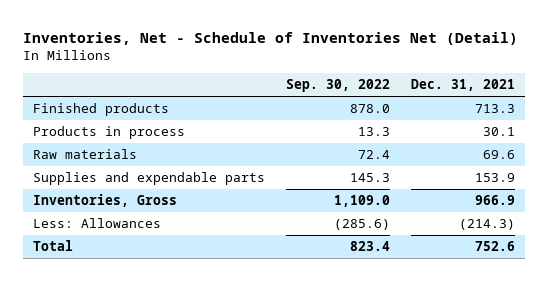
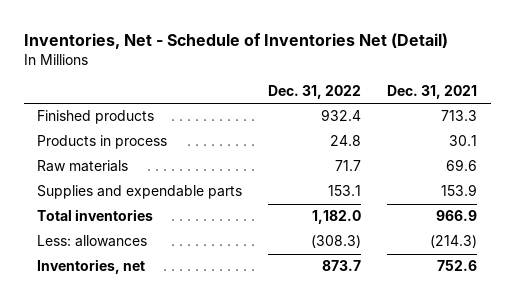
- | Sep. 30, 2022 | Dec. 31, 2021
+ | Dec. 31, 2022 | Dec. 31, 2021
- Inventories, Gross | 1,109.0 | 966.9
- Less: Allowances | (285.6) | (214.3)
- Total | 823.4 | 752.6
+ Total inventories | 1,182.0 | 966.9
+ Less: allowances | (308.3) | (214.3)
+ Inventories, net | 873.7 | 752.6

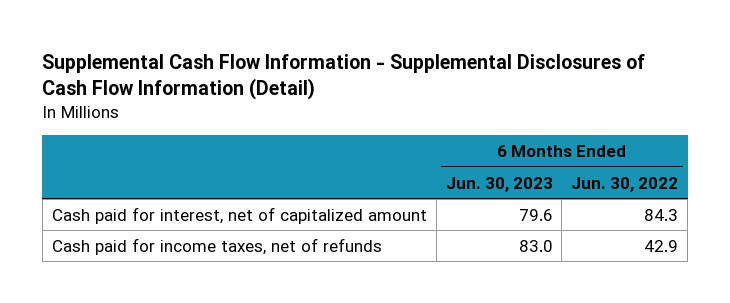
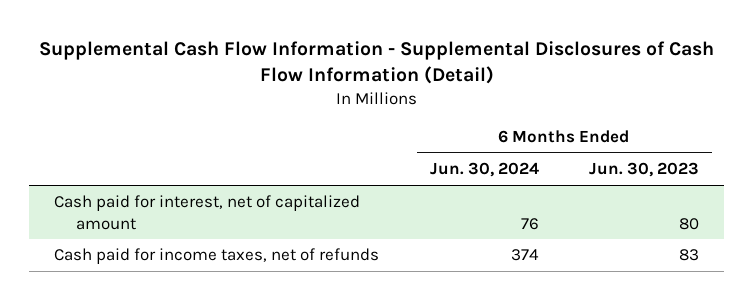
- | 6 Months Ended Jun. 30, 2023 | 6 Months Ended Jun. 30, 2022
+ | 6 Months Ended Jun. 30, 2024 | 6 Months Ended Jun. 30, 2023
- Cash paid for interest, net of capitalized amount | 79.6 | 84.3
- Cash paid for income taxes, net of refunds | 83.0 | 42.9
+ Cash paid for interest, net of capitalized amount | 76 | 80
+ Cash paid for income taxes, net of refunds | 374 | 83

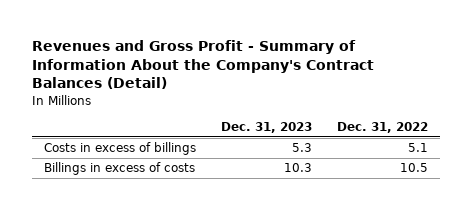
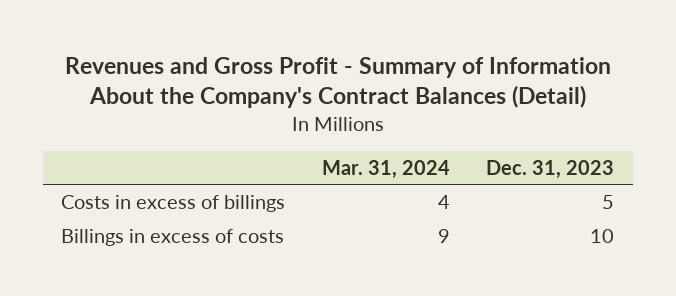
- | Dec. 31, 2023 | Dec. 31, 2022
+ | Mar. 31, 2024 | Dec. 31, 2023
- Costs in excess of billings | 5.3 | 5.1
- Billings in excess of costs | 10.3 | 10.5
+ Costs in excess of billings | 4 | 5
+ Billings in excess of costs | 9 | 10

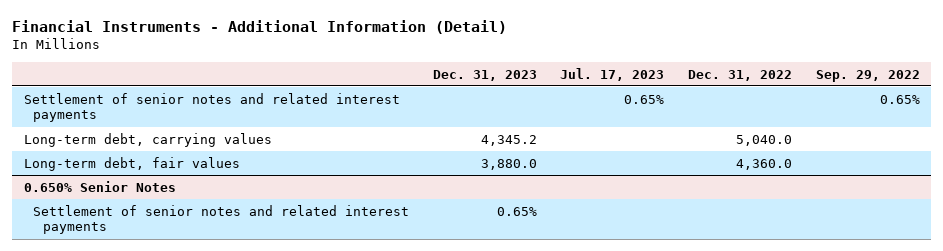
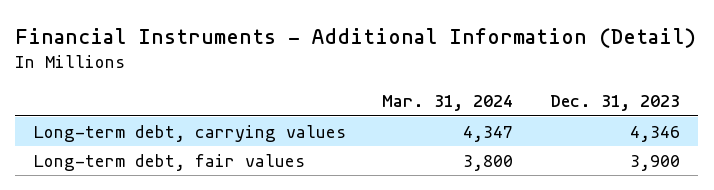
- | Dec. 31, 2023 | Jul. 17, 2023 | Dec. 31, 2022 | Sep. 29, 2022
+ | Mar. 31, 2024 | Dec. 31, 2023
- Settlement of senior notes and related interest payments | | 0.65% | | 0.65%
- Long-term debt, carrying values | 4,345.2 | | 5,040.0 |
- Long-term debt, fair values | 3,880.0 | | 4,360.0 |
- 0.650% Senior Notes
- Settlement of senior notes and related interest payments | 0.65% | | |
+ Long-term debt, carrying values | 4,347 | 4,346
+ Long-term debt, fair values | 3,800 | 3,900

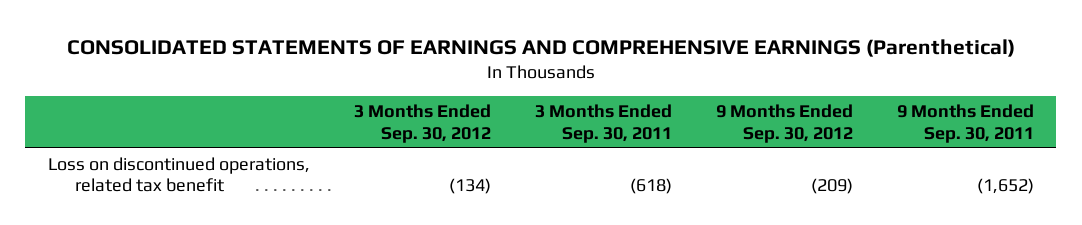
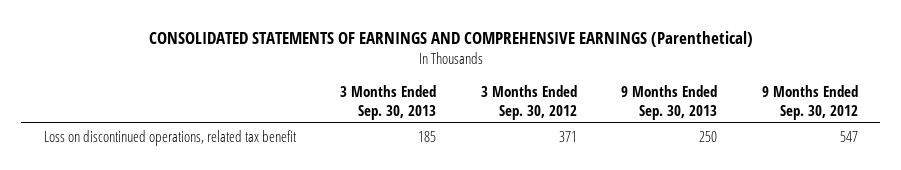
- | 3 Months Ended Sep. 30, 2012 | 3 Months Ended Sep. 30, 2011 | 9 Months Ended Sep. 30, 2012 | 9 Months Ended Sep. 30, 2011
+ | 3 Months Ended Sep. 30, 2013 | 3 Months Ended Sep. 30, 2012 | 9 Months Ended Sep. 30, 2013 | 9 Months Ended Sep. 30, 2012
- Loss on discontinued operations, related tax benefit | (134) | (618) | (209) | (1,652)
+ Loss on discontinued operations, related tax benefit | 185 | 371 | 250 | 547

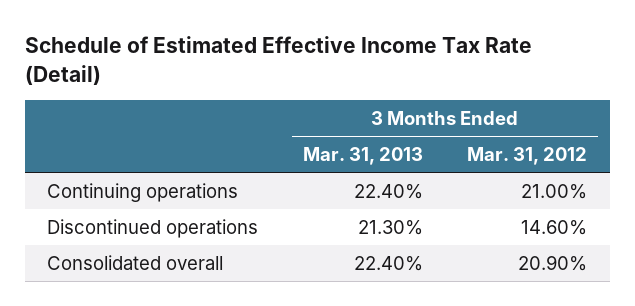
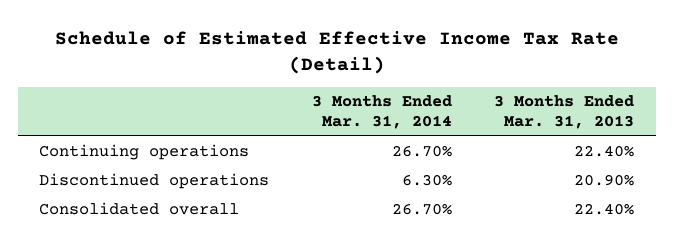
- | 3 Months Ended Mar. 31, 2013 | 3 Months Ended Mar. 31, 2012
+ | 3 Months Ended Mar. 31, 2014 | 3 Months Ended Mar. 31, 2013
- Discontinued operations | 21.30% | 14.60%
+ Discontinued operations | 6.30% | 20.90%

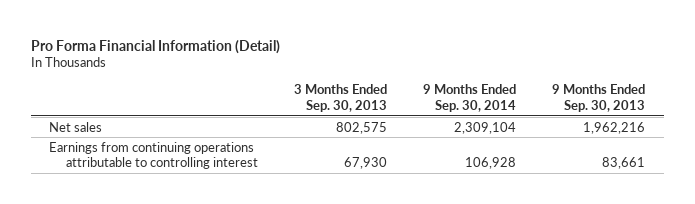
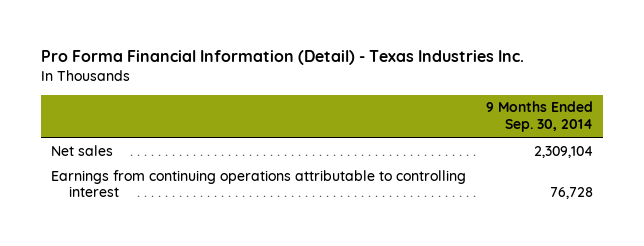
- Pro Forma Financial Information (Detail)
+ Pro Forma Financial Information (Detail) - Texas Industries Inc.
- | 3 Months Ended Sep. 30, 2013 | 9 Months Ended Sep. 30, 2014 | 9 Months Ended Sep. 30, 2013
+ | 9 Months Ended Sep. 30, 2014
- Earnings from continuing operations attributable to controlling interest | 67,930 | 106,928 | 83,661
+ Earnings from continuing operations attributable to controlling interest | 76,728

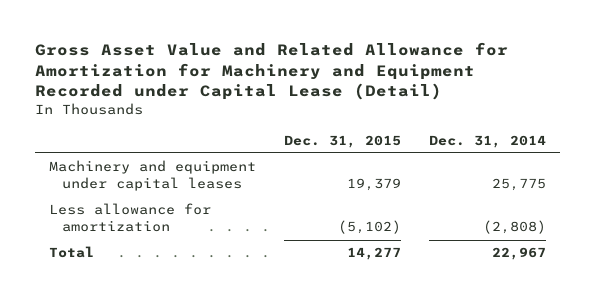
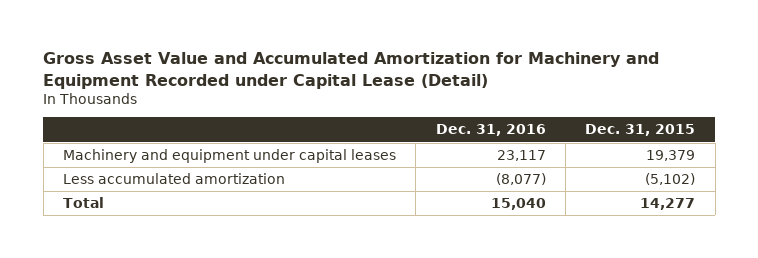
- Gross Asset Value and Related Allowance for Amortization for Machinery and Equipment Recorded under Capital Lease (Detail)
+ Gross Asset Value and Accumulated Amortization for Machinery and Equipment Recorded under Capital Lease (Detail)
- | Dec. 31, 2015 | Dec. 31, 2014
+ | Dec. 31, 2016 | Dec. 31, 2015
- Less allowance for amortization | (5,102) | (2,808)
+ Less accumulated amortization | (8,077) | (5,102)

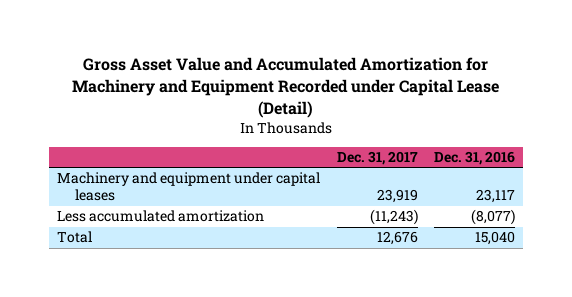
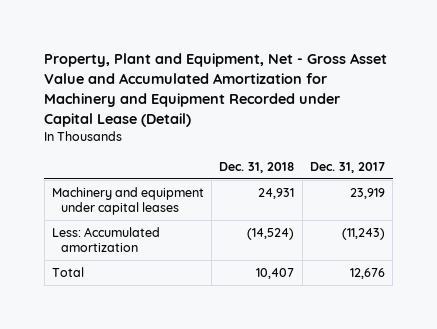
- Gross Asset Value and Accumulated Amortization for Machinery and Equipment Recorded under Capital Lease (Detail)
+ Property, Plant and Equipment, Net - Gross Asset Value and Accumulated Amortization for Machinery and Equipment Recorded under Capital Lease (Detail)
- | Dec. 31, 2017 | Dec. 31, 2016
+ | Dec. 31, 2018 | Dec. 31, 2017
- Less accumulated amortization | (11,243) | (8,077)
+ Less: Accumulated amortization | (14,524) | (11,243)

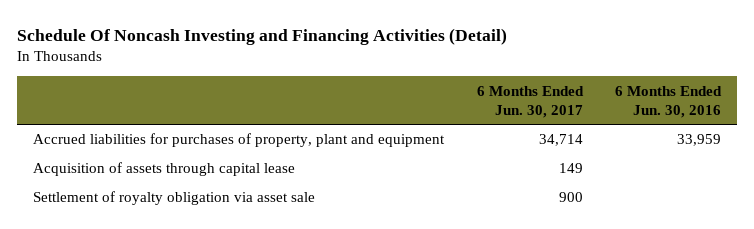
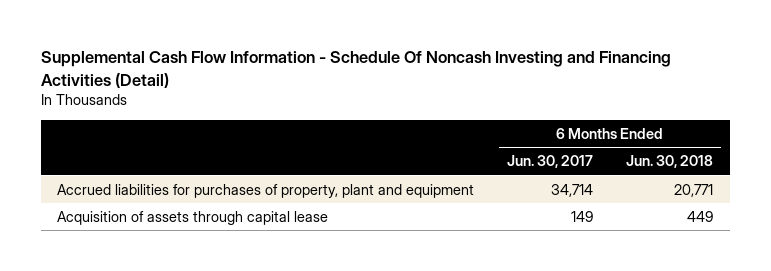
- Schedule Of Noncash Investing and Financing Activities (Detail)
+ Supplemental Cash Flow Information - Schedule Of Noncash Investing and Financing Activities (Detail)
- | 6 Months Ended Jun. 30, 2017 | 6 Months Ended Jun. 30, 2016
+ | 6 Months Ended Jun. 30, 2017 | 6 Months Ended Jun. 30, 2018
- Settlement of royalty obligation via asset sale | 900 |

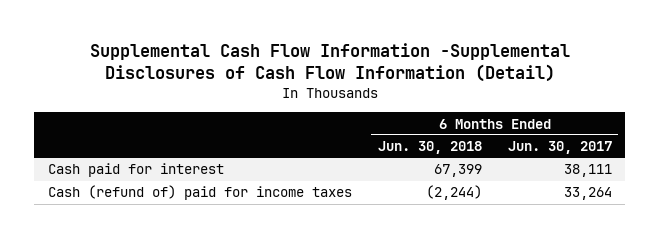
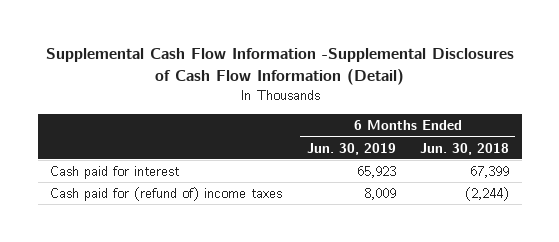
- | 6 Months Ended Jun. 30, 2018 | 6 Months Ended Jun. 30, 2017
+ | 6 Months Ended Jun. 30, 2019 | 6 Months Ended Jun. 30, 2018
- Cash (refund of) paid for income taxes | (2,244) | 33,264
+ Cash paid for (refund of) income taxes | 8,009 | (2,244)

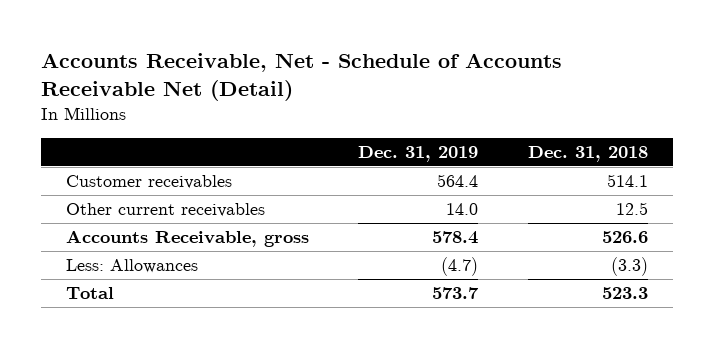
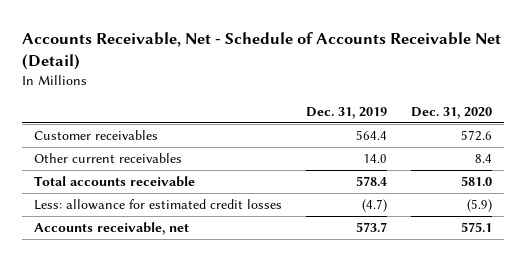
- | Dec. 31, 2019 | Dec. 31, 2018
+ | Dec. 31, 2019 | Dec. 31, 2020
- Accounts Receivable, gross | 578.4 | 526.6
- Less: Allowances | (4.7) | (3.3)
- Total | 573.7 | 523.3
+ Total accounts receivable | 578.4 | 581.0
+ Less: allowance for estimated credit losses | (4.7) | (5.9)
+ Accounts receivable, net | 573.7 | 575.1

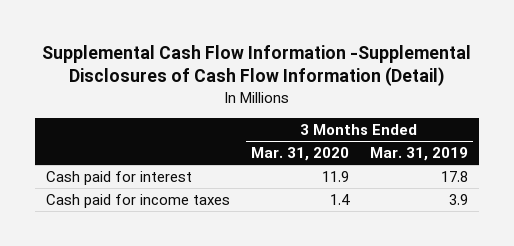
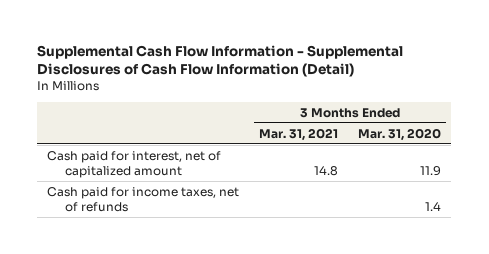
- Supplemental Cash Flow Information -Supplemental Disclosures of Cash Flow Information (Detail)
+ Supplemental Cash Flow Information - Supplemental Disclosures of Cash Flow Information (Detail)
- | 3 Months Ended Mar. 31, 2020 | 3 Months Ended Mar. 31, 2019
+ | 3 Months Ended Mar. 31, 2021 | 3 Months Ended Mar. 31, 2020
- Cash paid for interest | 11.9 | 17.8
- Cash paid for income taxes | 1.4 | 3.9
+ Cash paid for interest, net of capitalized amount | 14.8 | 11.9
+ Cash paid for income taxes, net of refunds | | 1.4

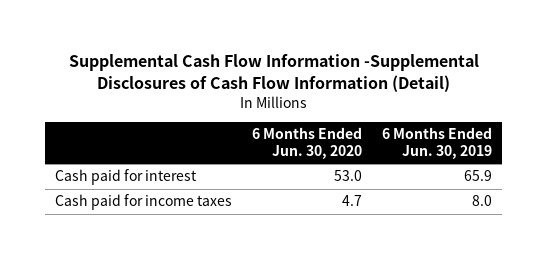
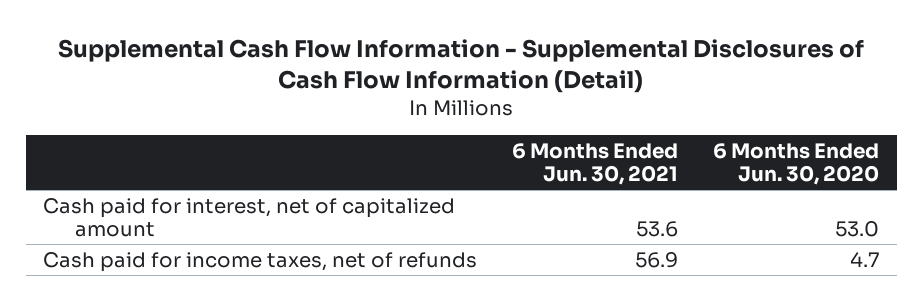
- Supplemental Cash Flow Information -Supplemental Disclosures of Cash Flow Information (Detail)
+ Supplemental Cash Flow Information - Supplemental Disclosures of Cash Flow Information (Detail)
- | 6 Months Ended Jun. 30, 2020 | 6 Months Ended Jun. 30, 2019
+ | 6 Months Ended Jun. 30, 2021 | 6 Months Ended Jun. 30, 2020
- Cash paid for interest | 53.0 | 65.9
- Cash paid for income taxes | 4.7 | 8.0
+ Cash paid for interest, net of capitalized amount | 53.6 | 53.0
+ Cash paid for income taxes, net of refunds | 56.9 | 4.7

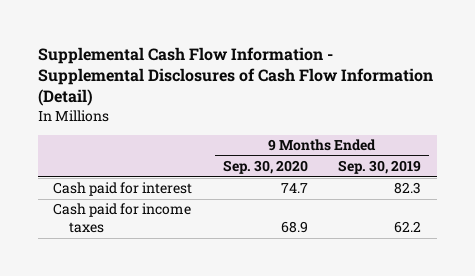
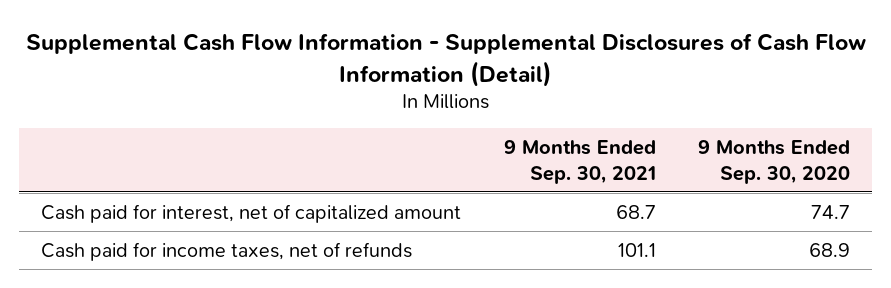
- | 9 Months Ended Sep. 30, 2020 | 9 Months Ended Sep. 30, 2019
+ | 9 Months Ended Sep. 30, 2021 | 9 Months Ended Sep. 30, 2020
- Cash paid for interest | 74.7 | 82.3
- Cash paid for income taxes | 68.9 | 62.2
+ Cash paid for interest, net of capitalized amount | 68.7 | 74.7
+ Cash paid for income taxes, net of refunds | 101.1 | 68.9

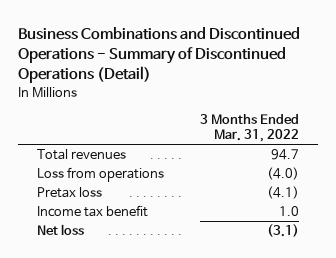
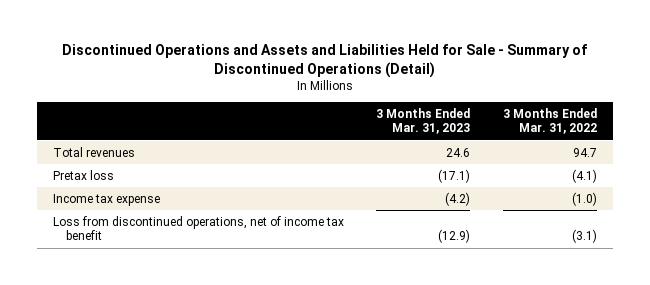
- Business Combinations and Discontinued Operations - Summary of Discontinued Operations (Detail)
+ Discontinued Operations and Assets and Liabilities Held for Sale - Summary of Discontinued Operations (Detail)
- | 3 Months Ended Mar. 31, 2022
+ | 3 Months Ended Mar. 31, 2023 | 3 Months Ended Mar. 31, 2022
- Loss from operations | (4.0)
- Income tax benefit | 1.0
- Net loss | (3.1)
+ Income tax expense | (4.2) | (1.0)
+ Loss from discontinued operations, net of income tax benefit | (12.9) | (3.1)

